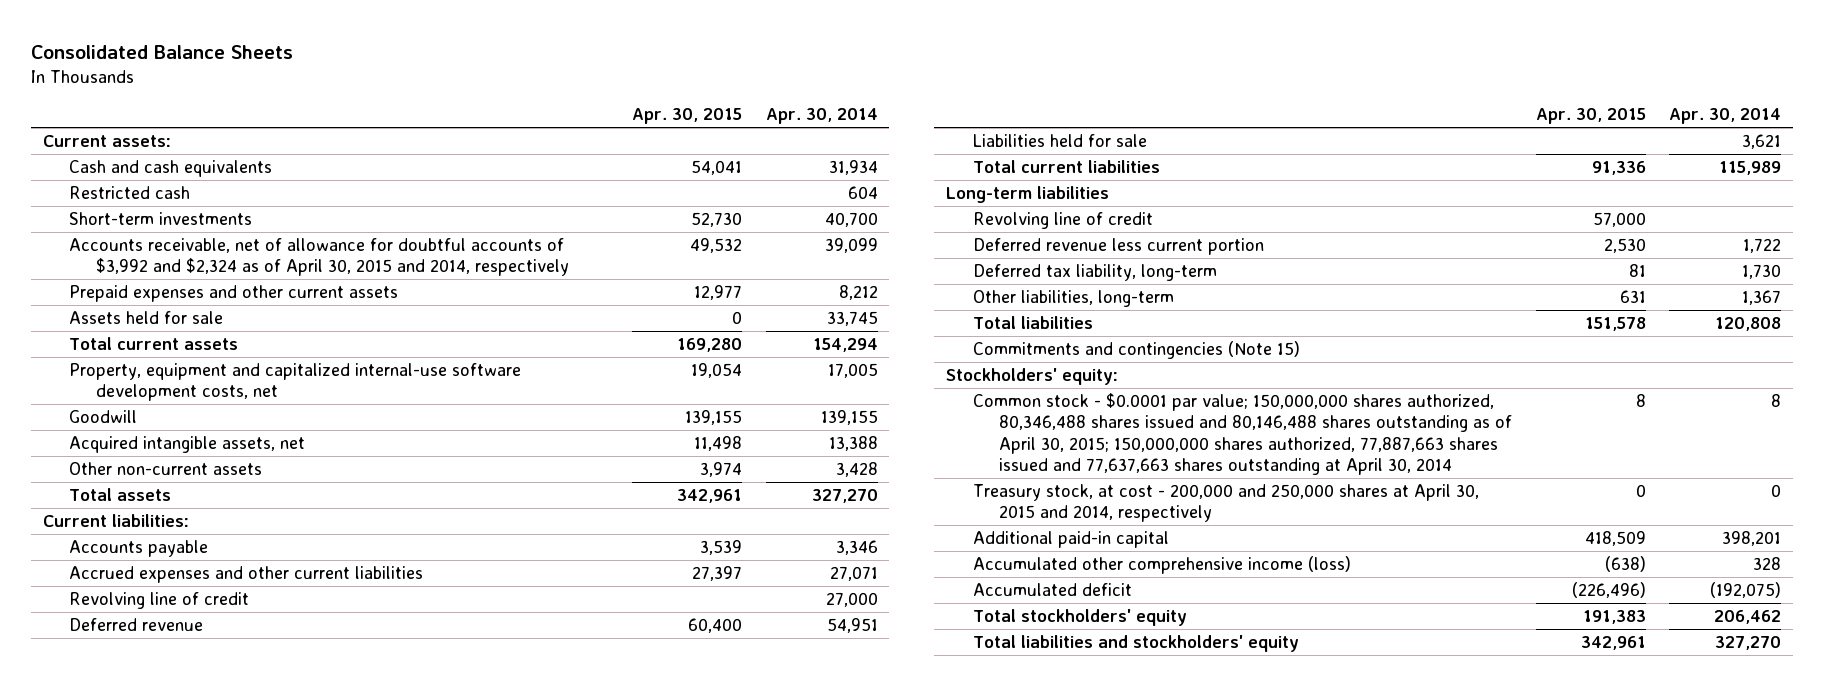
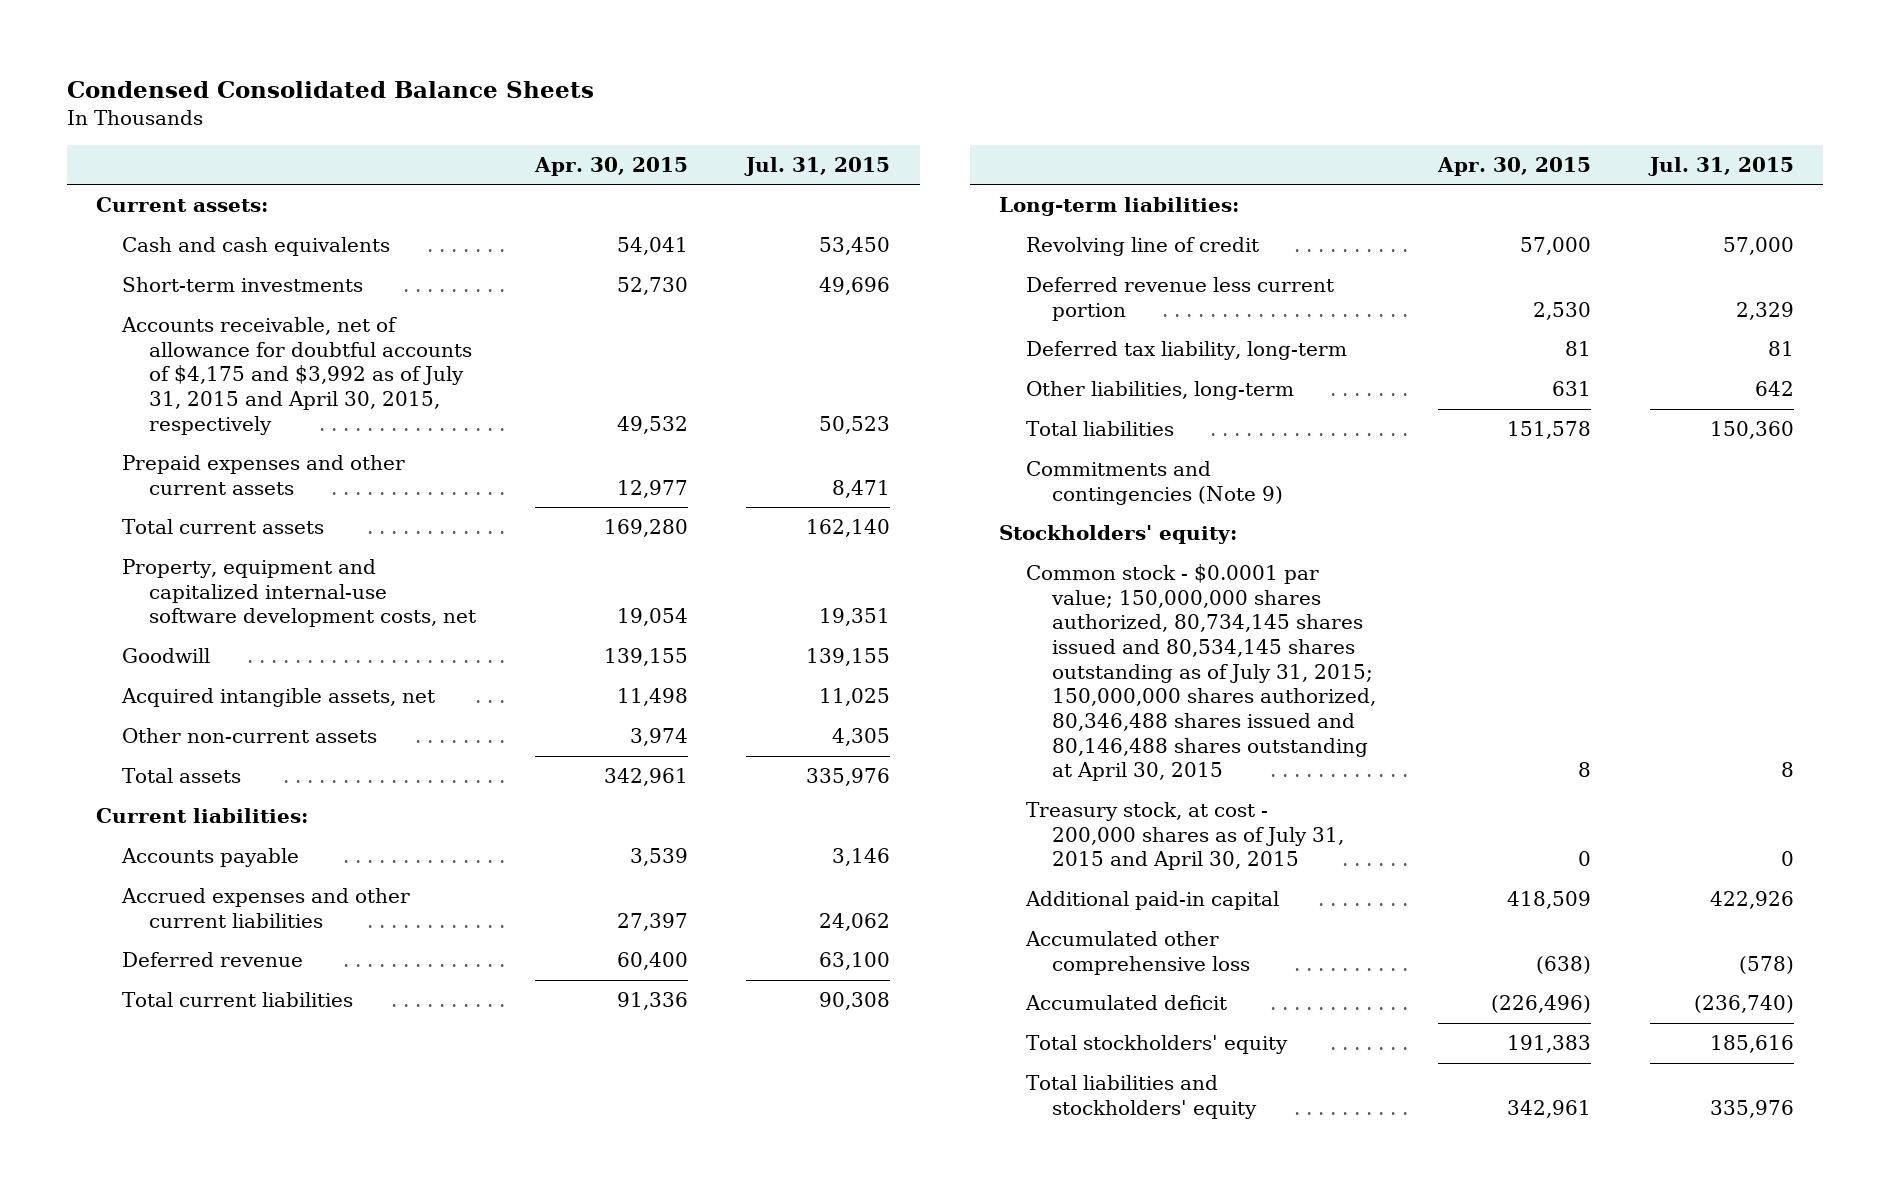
- Consolidated Balance Sheets
+ Condensed Consolidated Balance Sheets
- | Apr. 30, 2015 | Apr. 30, 2014
+ | Apr. 30, 2015 | Jul. 31, 2015
- Restricted cash | | 604
- Accounts receivable, net of allowance for doubtful accounts of $3,992 and $2,324 as of April 30, 2015 and 2014, respectively | 49,532 | 39,099
+ Accounts receivable, net of allowance for doubtful accounts of $4,175 and $3,992 as of July 31, 2015 and April 30, 2015, respectively | 49,532 | 50,523
- Assets held for sale | 0 | 33,745
- Revolving line of credit | | 27,000
- Liabilities held for sale | | 3,621
- Long-term liabilities
+ Long-term liabilities:
- Commitments and contingencies (Note 15)
+ Commitments and contingencies (Note 9)
- Common stock - $0.0001 par value; 150,000,000 shares authorized, 80,346,488 shares issued and 80,146,488 shares outstanding as of April 30, 2015; 150,000,000 shares authorized, 77,887,663 shares issued and 77,637,663 shares outstanding at April 30, 2014 | 8 | 8
- Treasury stock, at cost - 200,000 and 250,000 shares at April 30, 2015 and 2014, respectively | 0 | 0
+ Common stock - $0.0001 par value; 150,000,000 shares authorized, 80,734,145 shares issued and 80,534,145 shares outstanding as of July 31, 2015; 150,000,000 shares authorized, 80,346,488 shares issued and 80,146,488 shares outstanding at April 30, 2015 | 8 | 8
+ Treasury stock, at cost - 200,000 shares as of July 31, 2015 and April 30, 2015 | 0 | 0
- Accumulated other comprehensive income (loss) | (638) | 328
+ Accumulated other comprehensive loss | (638) | (578)

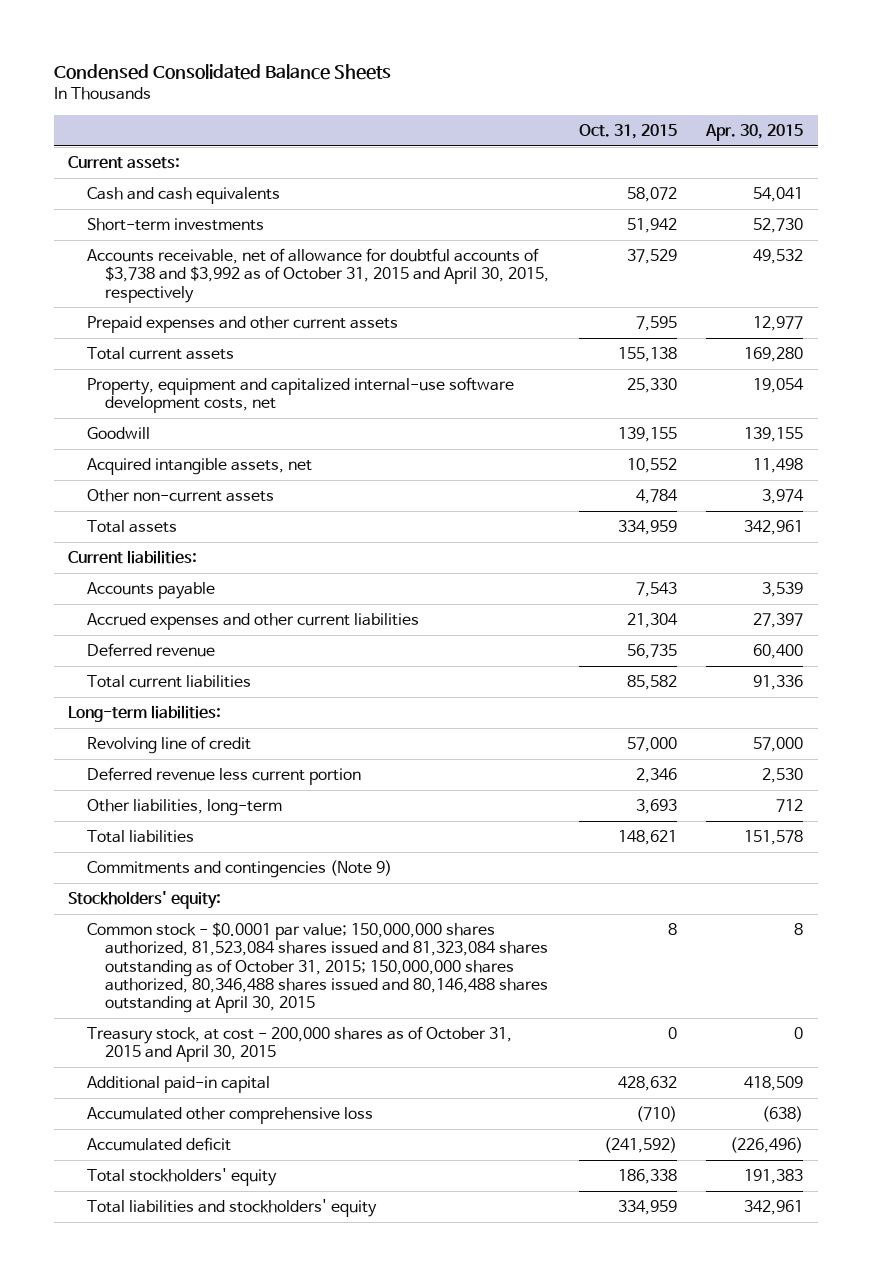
- | Apr. 30, 2015 | Jul. 31, 2015
+ | Oct. 31, 2015 | Apr. 30, 2015
- Accounts receivable, net of allowance for doubtful accounts of $4,175 and $3,992 as of July 31, 2015 and April 30, 2015, respectively | 49,532 | 50,523
+ Accounts receivable, net of allowance for doubtful accounts of $3,738 and $3,992 as of October 31, 2015 and April 30, 2015, respectively | 37,529 | 49,532
- Deferred tax liability, long-term | 81 | 81
- Other liabilities, long-term | 631 | 642
+ Other liabilities, long-term | 3,693 | 712
- Common stock - $0.0001 par value; 150,000,000 shares authorized, 80,734,145 shares issued and 80,534,145 shares outstanding as of July 31, 2015; 150,000,000 shares authorized, 80,346,488 shares issued and 80,146,488 shares outstanding at April 30, 2015 | 8 | 8
- Treasury stock, at cost - 200,000 shares as of July 31, 2015 and April 30, 2015 | 0 | 0
+ Common stock - $0.0001 par value; 150,000,000 shares authorized, 81,523,084 shares issued and 81,323,084 shares outstanding as of October 31, 2015; 150,000,000 shares authorized, 80,346,488 shares issued and 80,146,488 shares outstanding at April 30, 2015 | 8 | 8
+ Treasury stock, at cost - 200,000 shares as of October 31, 2015 and April 30, 2015 | 0 | 0

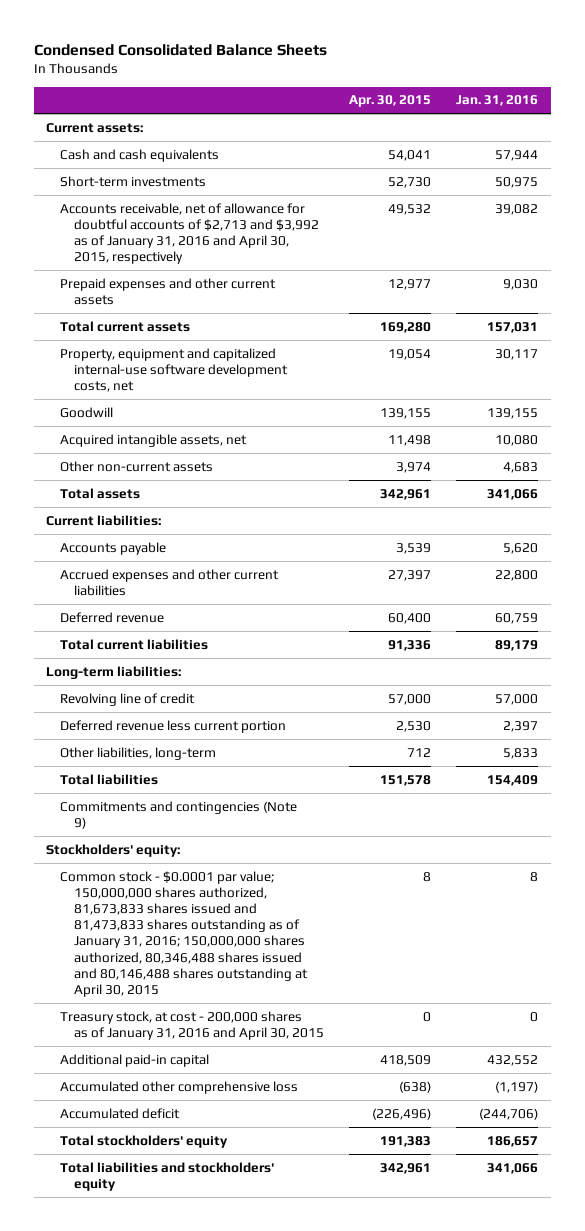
- | Oct. 31, 2015 | Apr. 30, 2015
+ | Apr. 30, 2015 | Jan. 31, 2016
- Accounts receivable, net of allowance for doubtful accounts of $3,738 and $3,992 as of October 31, 2015 and April 30, 2015, respectively | 37,529 | 49,532
+ Accounts receivable, net of allowance for doubtful accounts of $2,713 and $3,992 as of January 31, 2016 and April 30, 2015, respectively | 49,532 | 39,082
- Common stock - $0.0001 par value; 150,000,000 shares authorized, 81,523,084 shares issued and 81,323,084 shares outstanding as of October 31, 2015; 150,000,000 shares authorized, 80,346,488 shares issued and 80,146,488 shares outstanding at April 30, 2015 | 8 | 8
- Treasury stock, at cost - 200,000 shares as of October 31, 2015 and April 30, 2015 | 0 | 0
+ Common stock - $0.0001 par value; 150,000,000 shares authorized, 81,673,833 shares issued and 81,473,833 shares outstanding as of January 31, 2016; 150,000,000 shares authorized, 80,346,488 shares issued and 80,146,488 shares outstanding at April 30, 2015 | 8 | 8
+ Treasury stock, at cost - 200,000 shares as of January 31, 2016 and April 30, 2015 | 0 | 0

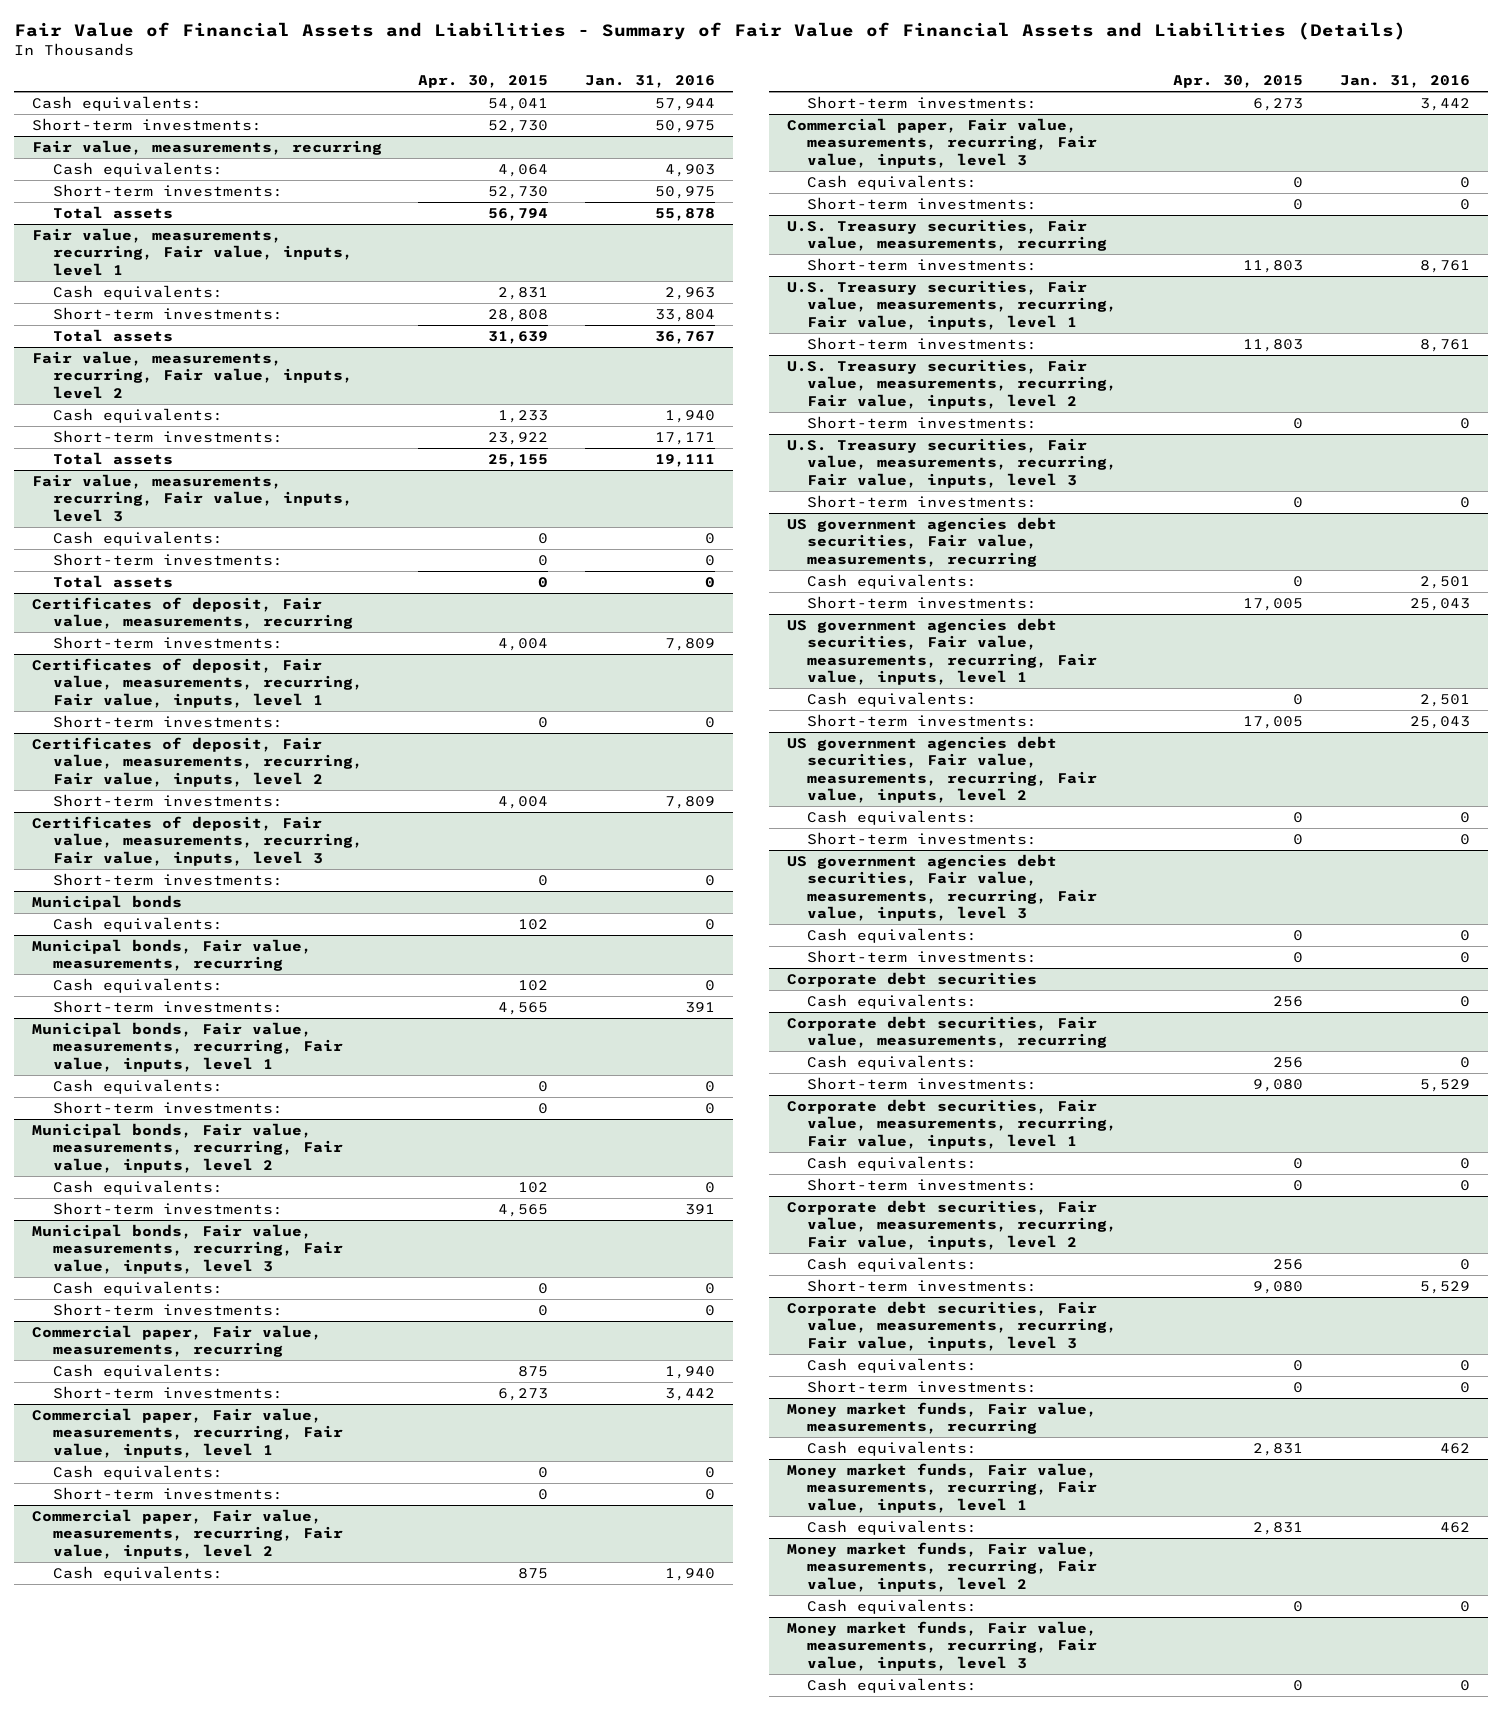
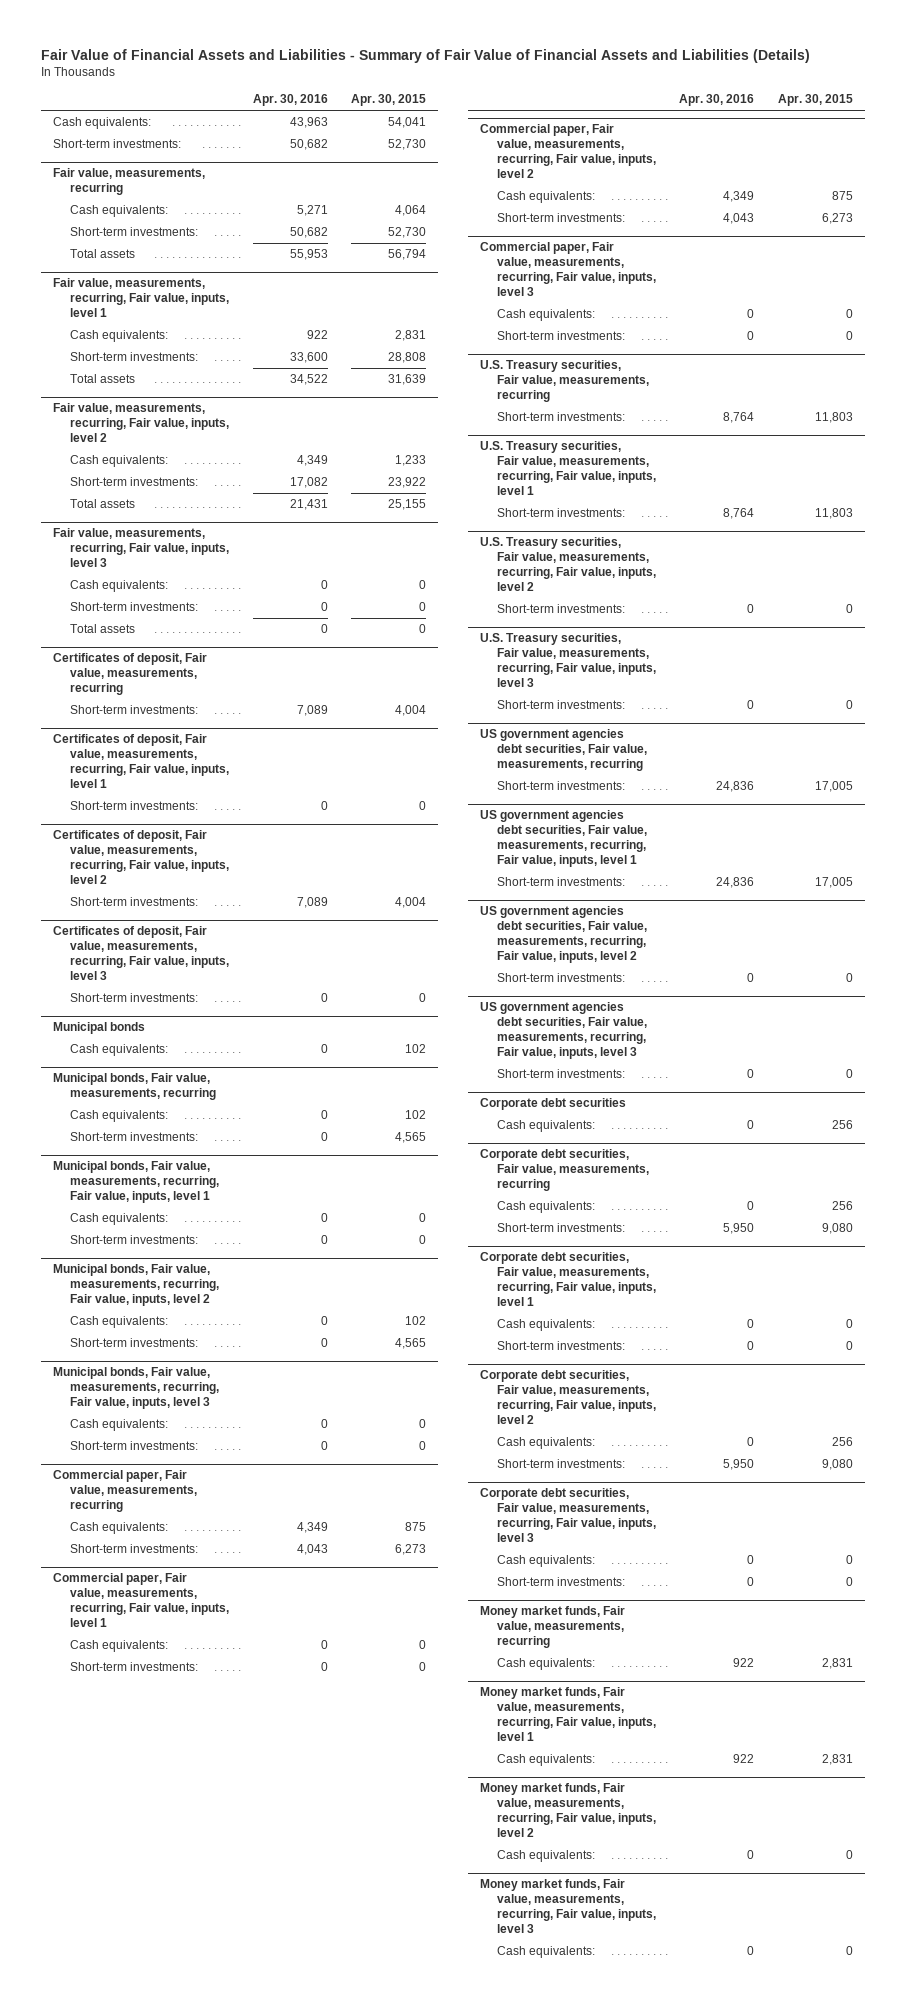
- | Apr. 30, 2015 | Jan. 31, 2016
+ | Apr. 30, 2016 | Apr. 30, 2015
@ US government agencies debt securities, Fair value, measurements, recurring
- Cash equivalents: | 0 | 2,501
@ US government agencies debt securities, Fair value, measurements, recurring, Fair value, inputs, level 1
- Cash equivalents: | 0 | 2,501
@ US government agencies debt securities, Fair value, measurements, recurring, Fair value, inputs, level 2
- Cash equivalents: | 0 | 0
@ US government agencies debt securities, Fair value, measurements, recurring, Fair value, inputs, level 3
- Cash equivalents: | 0 | 0

